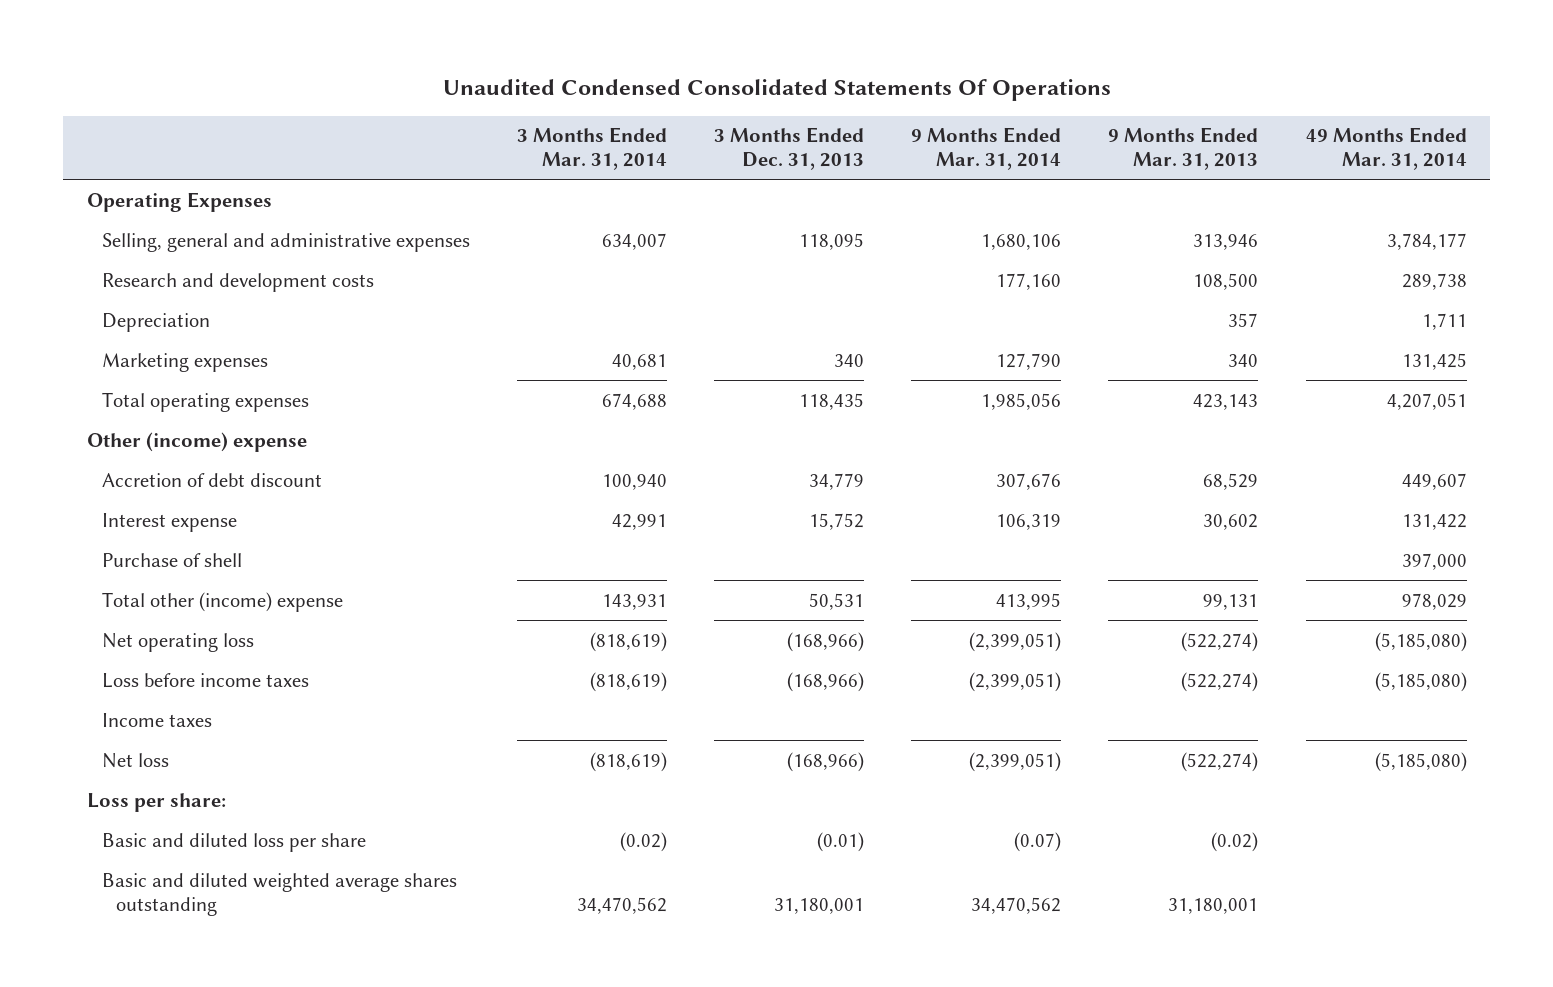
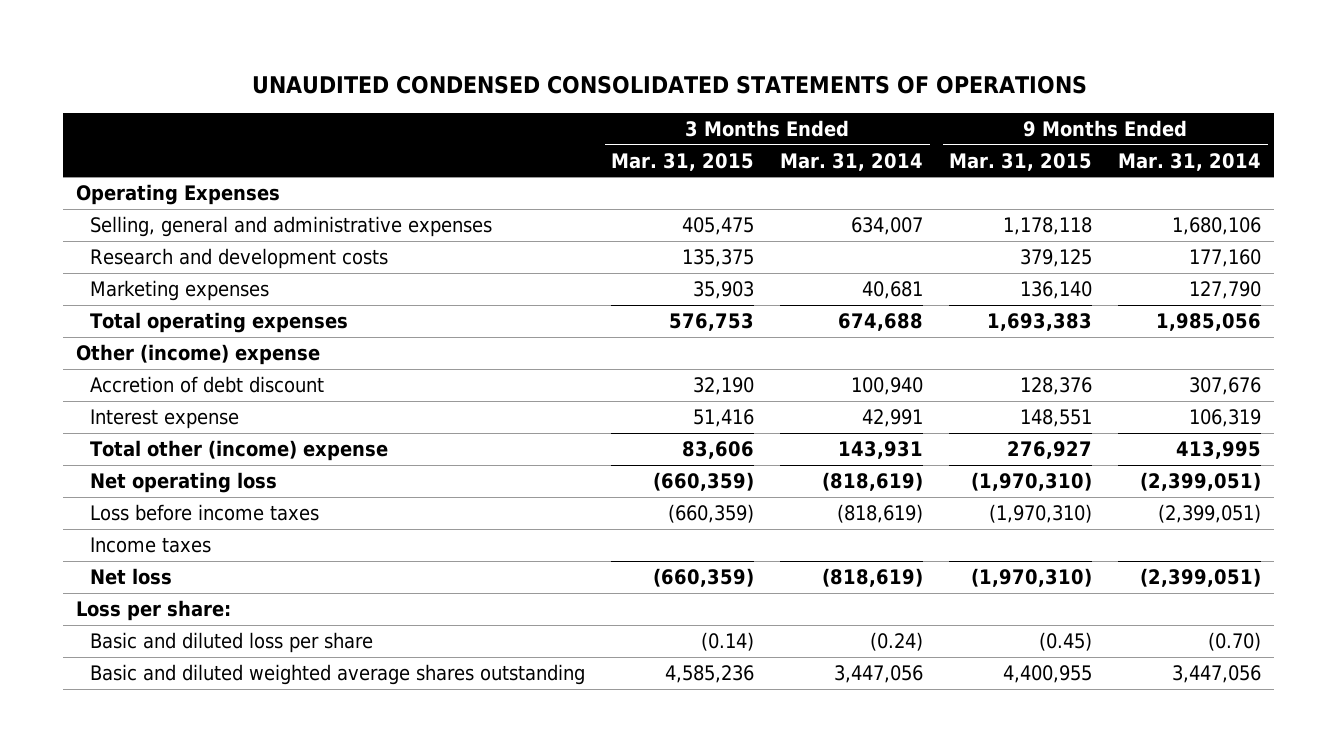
- Unaudited Condensed Consolidated Statements Of Operations
+ UNAUDITED CONDENSED CONSOLIDATED STATEMENTS OF OPERATIONS
- | 3 Months Ended Mar. 31, 2014 | 3 Months Ended Dec. 31, 2013 | 9 Months Ended Mar. 31, 2014 | 9 Months Ended Mar. 31, 2013 | 49 Months Ended Mar. 31, 2014
+ | 3 Months Ended Mar. 31, 2015 | 3 Months Ended Mar. 31, 2014 | 9 Months Ended Mar. 31, 2015 | 9 Months Ended Mar. 31, 2014
- Depreciation | | | | 357 | 1,711
- Purchase of shell | | | | | 397,000
- Basic and diluted loss per share | (0.02) | (0.01) | (0.07) | (0.02) |
- Basic and diluted weighted average shares outstanding | 34,470,562 | 31,180,001 | 34,470,562 | 31,180,001 |
+ Basic and diluted loss per share | (0.14) | (0.24) | (0.45) | (0.70)
+ Basic and diluted weighted average shares outstanding | 4,585,236 | 3,447,056 | 4,400,955 | 3,447,056

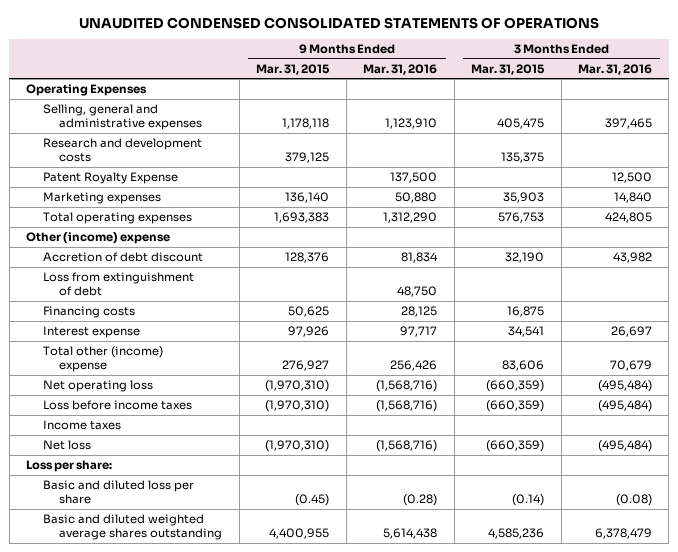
- | 3 Months Ended Mar. 31, 2015 | 3 Months Ended Mar. 31, 2014 | 9 Months Ended Mar. 31, 2015 | 9 Months Ended Mar. 31, 2014
+ | 9 Months Ended Mar. 31, 2015 | 9 Months Ended Mar. 31, 2016 | 3 Months Ended Mar. 31, 2015 | 3 Months Ended Mar. 31, 2016
+ Patent Royalty Expense | | 137,500 | | 12,500
- Interest expense | 51,416 | 42,991 | 148,551 | 106,319
+ Loss from extinguishment of debt | | 48,750 | |
+ Financing costs | 50,625 | 28,125 | 16,875 |
+ Interest expense | 97,926 | 97,717 | 34,541 | 26,697

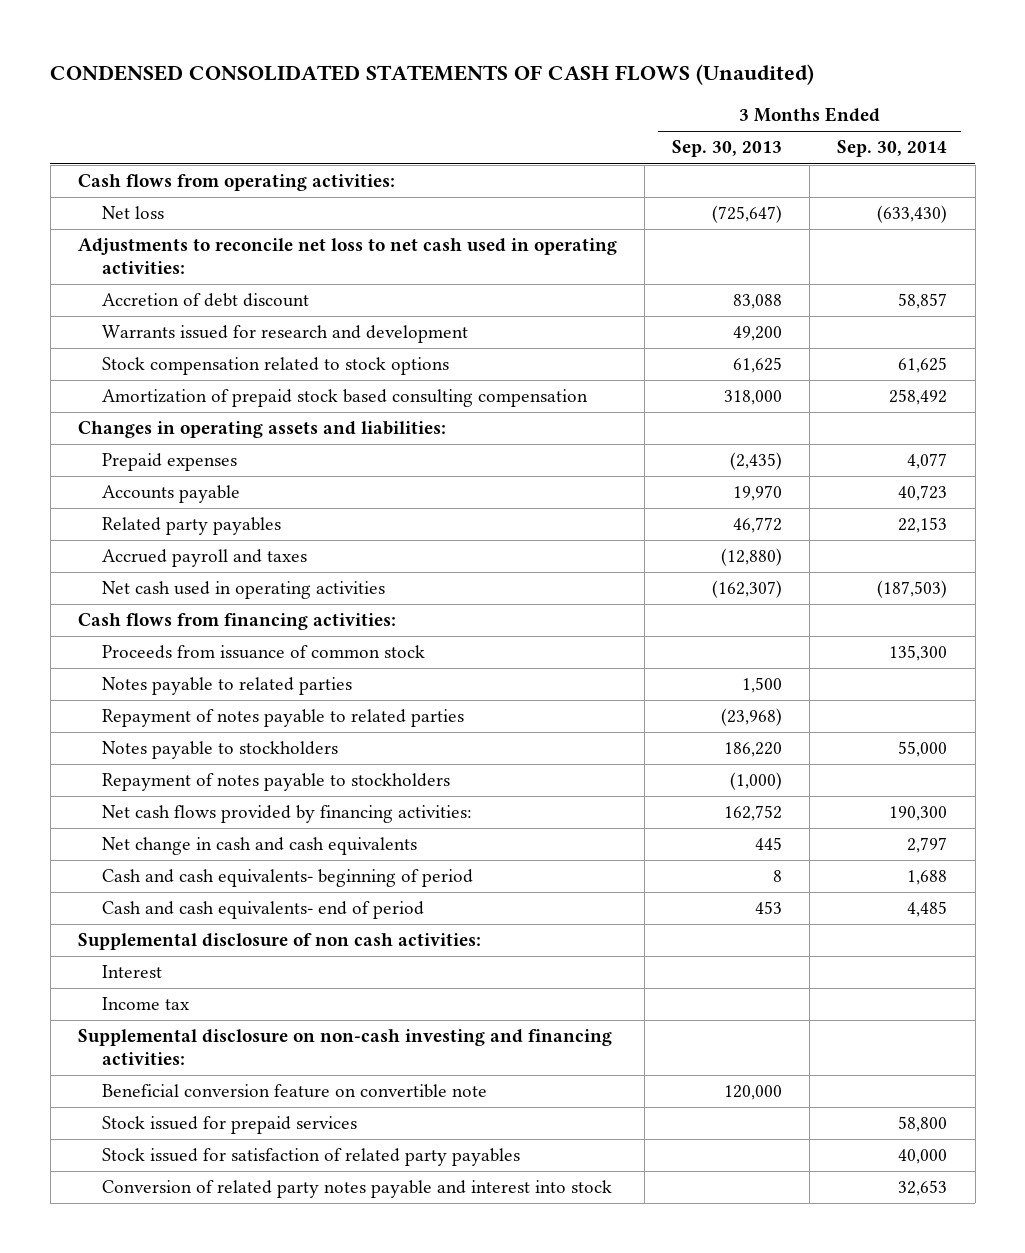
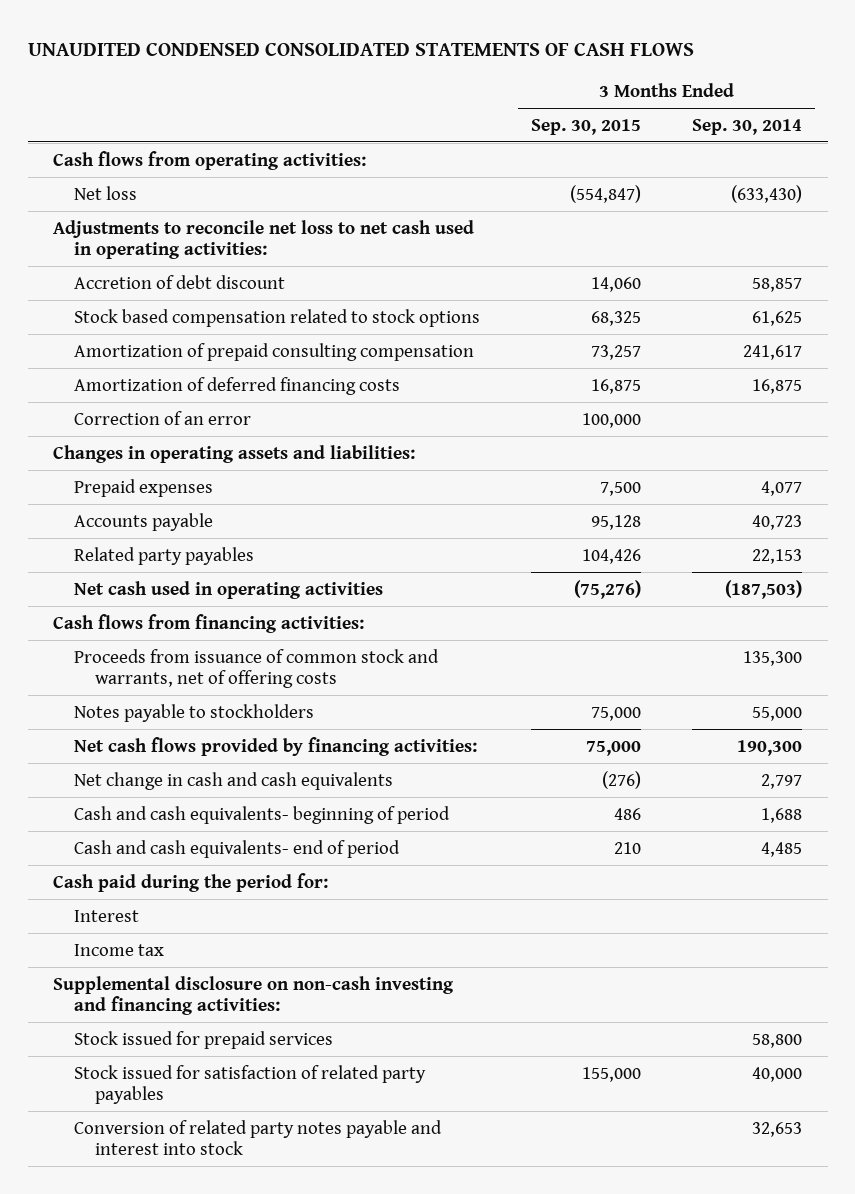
- CONDENSED CONSOLIDATED STATEMENTS OF CASH FLOWS (Unaudited)
+ UNAUDITED CONDENSED CONSOLIDATED STATEMENTS OF CASH FLOWS
- | 3 Months Ended Sep. 30, 2013 | 3 Months Ended Sep. 30, 2014
+ | 3 Months Ended Sep. 30, 2015 | 3 Months Ended Sep. 30, 2014
- Warrants issued for research and development | 49,200 |
- Stock compensation related to stock options | 61,625 | 61,625
- Amortization of prepaid stock based consulting compensation | 318,000 | 258,492
+ Stock based compensation related to stock options | 68,325 | 61,625
+ Amortization of prepaid consulting compensation | 73,257 | 241,617
+ Amortization of deferred financing costs | 16,875 | 16,875
+ Correction of an error | 100,000 |
- Accrued payroll and taxes | (12,880) |
- Proceeds from issuance of common stock | | 135,300
- Notes payable to related parties | 1,500 |
- Repayment of notes payable to related parties | (23,968) |
+ Proceeds from issuance of common stock and warrants, net of offering costs | | 135,300
- Repayment of notes payable to stockholders | (1,000) |
- Supplemental disclosure of non cash activities:
+ Cash paid during the period for:
- Beneficial conversion feature on convertible note | 120,000 |

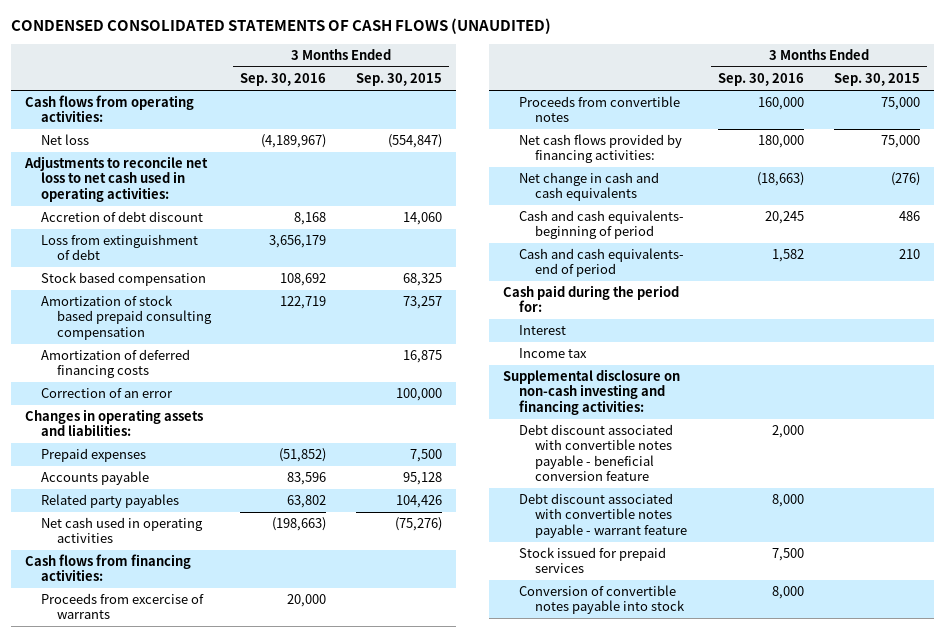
- UNAUDITED CONDENSED CONSOLIDATED STATEMENTS OF CASH FLOWS
+ CONDENSED CONSOLIDATED STATEMENTS OF CASH FLOWS (UNAUDITED)
- | 3 Months Ended Sep. 30, 2015 | 3 Months Ended Sep. 30, 2014
+ | 3 Months Ended Sep. 30, 2016 | 3 Months Ended Sep. 30, 2015
- Stock based compensation related to stock options | 68,325 | 61,625
- Amortization of prepaid consulting compensation | 73,257 | 241,617
+ Loss from extinguishment of debt | 3,656,179 |
+ Stock based compensation | 108,692 | 68,325
+ Amortization of stock based prepaid consulting compensation | 122,719 | 73,257
- Proceeds from issuance of common stock and warrants, net of offering costs | | 135,300
- Notes payable to stockholders | 75,000 | 55,000
+ Proceeds from excercise of warrants | 20,000 |
+ Proceeds from convertible notes | 160,000 | 75,000
+ Debt discount associated with convertible notes payable - beneficial conversion feature | 2,000 |
+ Debt discount associated with convertible notes payable - warrant feature | 8,000 |
- Stock issued for satisfaction of related party payables | 155,000 | 40,000
- Conversion of related party notes payable and interest into stock | | 32,653
+ Conversion of convertible notes payable into stock | 8,000 |

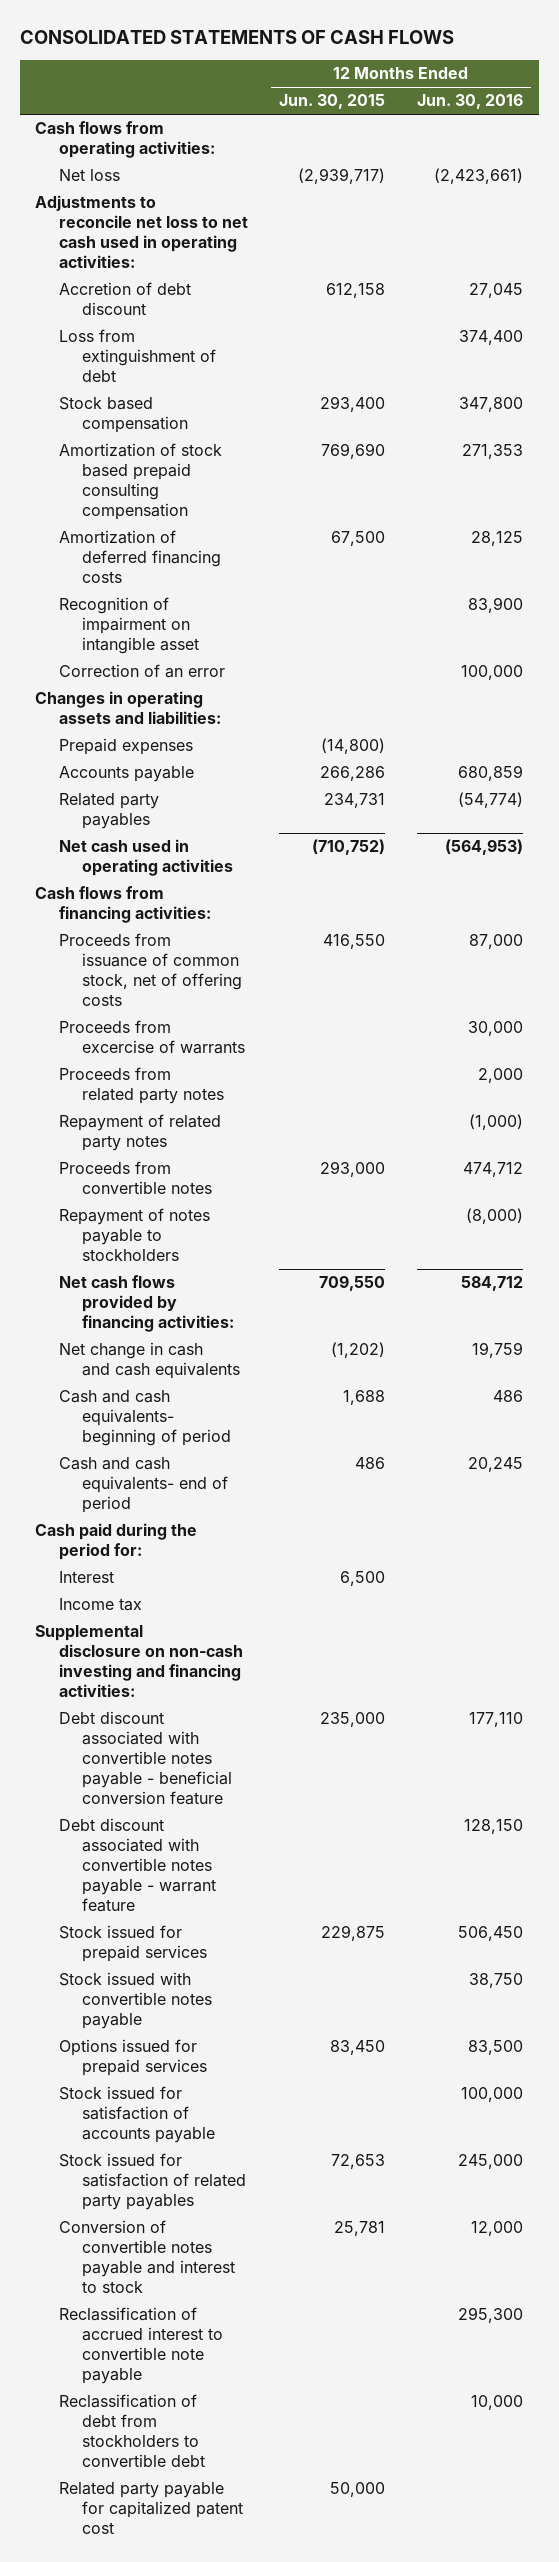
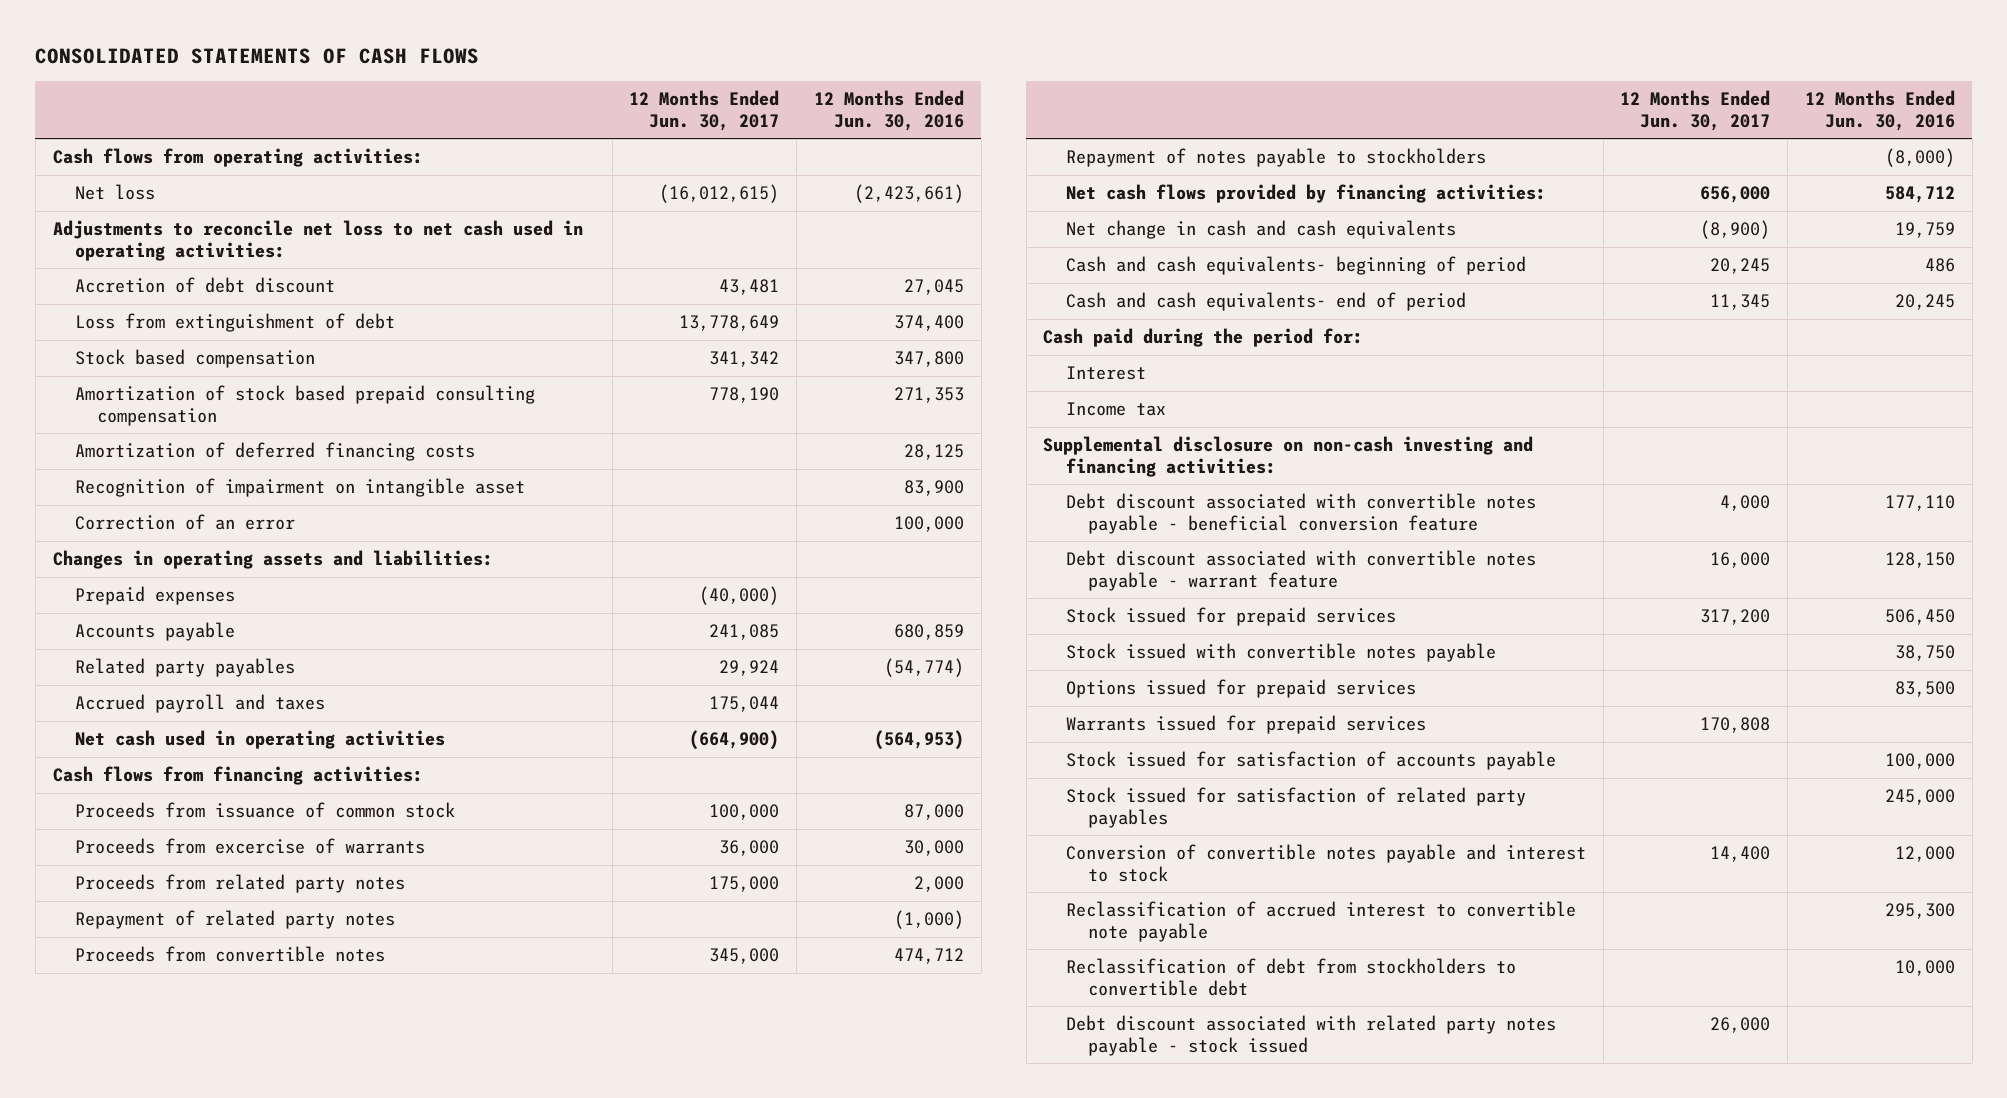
- | 12 Months Ended Jun. 30, 2015 | 12 Months Ended Jun. 30, 2016
+ | 12 Months Ended Jun. 30, 2017 | 12 Months Ended Jun. 30, 2016
+ Accrued payroll and taxes | 175,044 |
- Proceeds from issuance of common stock, net of offering costs | 416,550 | 87,000
+ Proceeds from issuance of common stock | 100,000 | 87,000
+ Warrants issued for prepaid services | 170,808 |
- Related party payable for capitalized patent cost | 50,000 |
+ Debt discount associated with related party notes payable - stock issued | 26,000 |

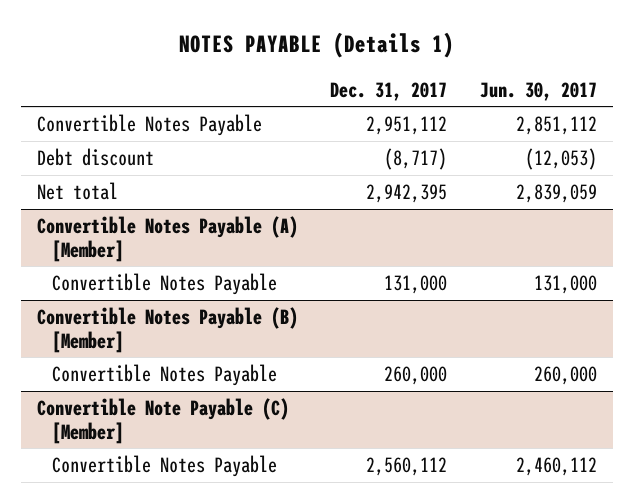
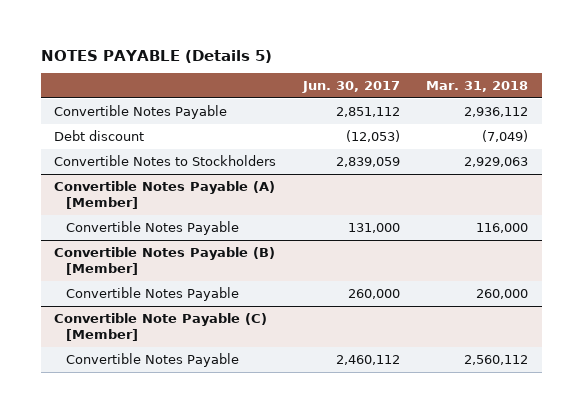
- NOTES PAYABLE (Details 1)
+ NOTES PAYABLE (Details 5)
- | Dec. 31, 2017 | Jun. 30, 2017
+ | Jun. 30, 2017 | Mar. 31, 2018
- Net total | 2,942,395 | 2,839,059
+ Convertible Notes to Stockholders | 2,839,059 | 2,929,063

